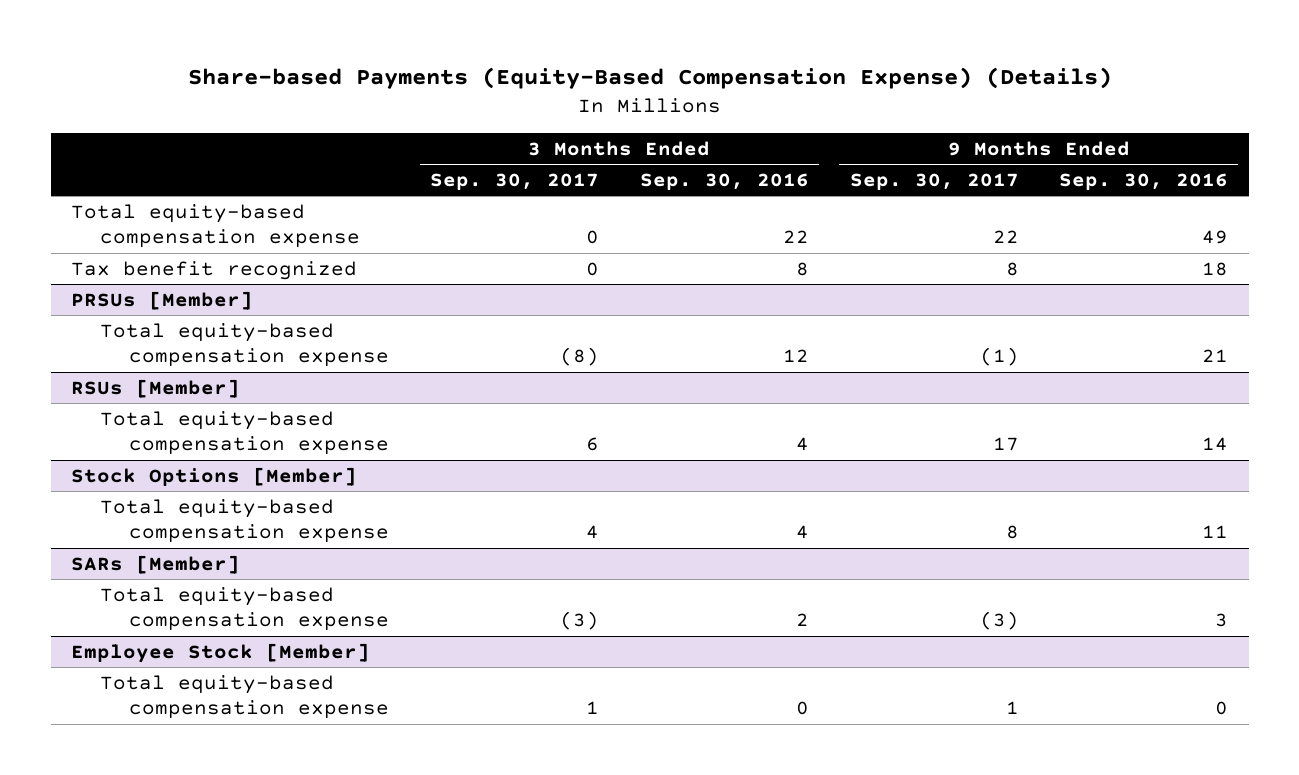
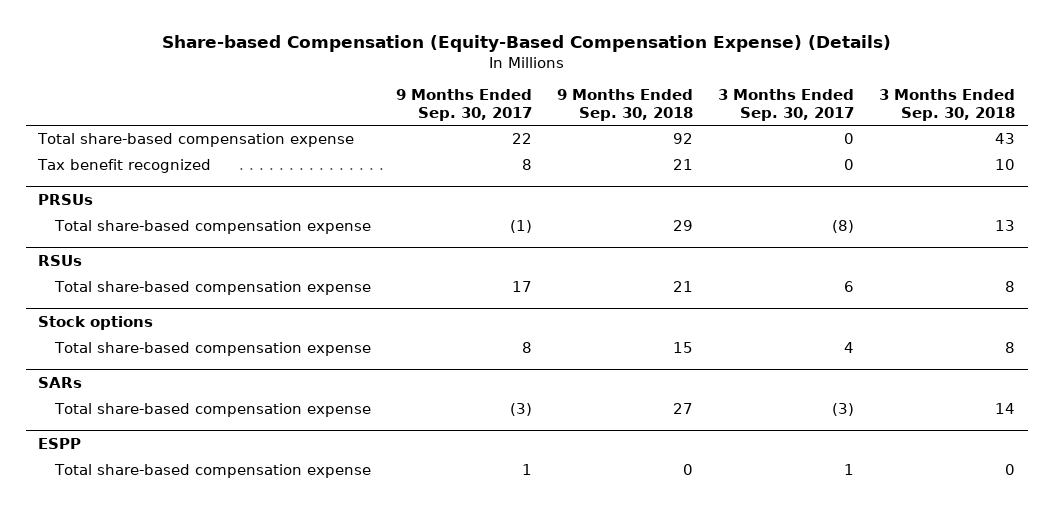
- Share-based Payments (Equity-Based Compensation Expense) (Details)
+ Share-based Compensation (Equity-Based Compensation Expense) (Details)
- | 3 Months Ended Sep. 30, 2017 | 3 Months Ended Sep. 30, 2016 | 9 Months Ended Sep. 30, 2017 | 9 Months Ended Sep. 30, 2016
+ | 9 Months Ended Sep. 30, 2017 | 9 Months Ended Sep. 30, 2018 | 3 Months Ended Sep. 30, 2017 | 3 Months Ended Sep. 30, 2018
- Total equity-based compensation expense | 0 | 22 | 22 | 49
+ Total share-based compensation expense | 22 | 92 | 0 | 43
- PRSUs [Member]
- Total equity-based compensation expense | (8) | 12 | (1) | 21
- RSUs [Member]
- Total equity-based compensation expense | 6 | 4 | 17 | 14
- Stock Options [Member]
- Total equity-based compensation expense | 4 | 4 | 8 | 11
- SARs [Member]
- Total equity-based compensation expense | (3) | 2 | (3) | 3
- Employee Stock [Member]
- Total equity-based compensation expense | 1 | 0 | 1 | 0
+ PRSUs
+ Total share-based compensation expense | (1) | 29 | (8) | 13
+ RSUs
+ Total share-based compensation expense | 17 | 21 | 6 | 8
+ Stock options
+ Total share-based compensation expense | 8 | 15 | 4 | 8
+ SARs
+ Total share-based compensation expense | (3) | 27 | (3) | 14
+ ESPP
+ Total share-based compensation expense | 1 | 0 | 1 | 0

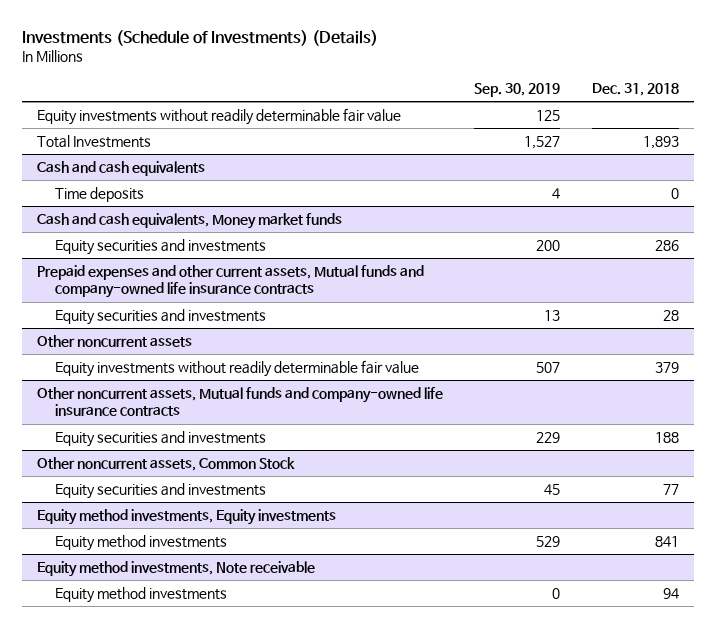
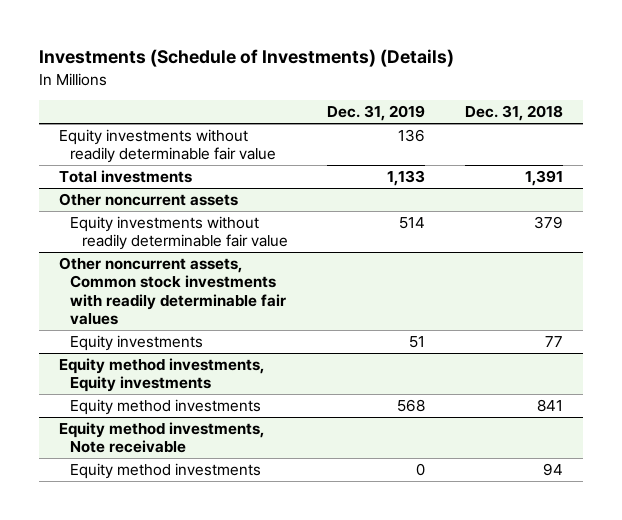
- | Sep. 30, 2019 | Dec. 31, 2018
+ | Dec. 31, 2019 | Dec. 31, 2018
- Total Investments | 1,527 | 1,893
- Cash and cash equivalents
- Time deposits | 4 | 0
- Cash and cash equivalents, Money market funds
- Equity securities and investments | 200 | 286
- Prepaid expenses and other current assets, Mutual funds and company-owned life insurance contracts
- Equity securities and investments | 13 | 28
+ Total investments | 1,133 | 1,391
- Other noncurrent assets, Mutual funds and company-owned life insurance contracts
- Equity securities and investments | 229 | 188
- Other noncurrent assets, Common Stock
- Equity securities and investments | 45 | 77
+ Other noncurrent assets, Common stock investments with readily determinable fair values
+ Equity investments | 51 | 77

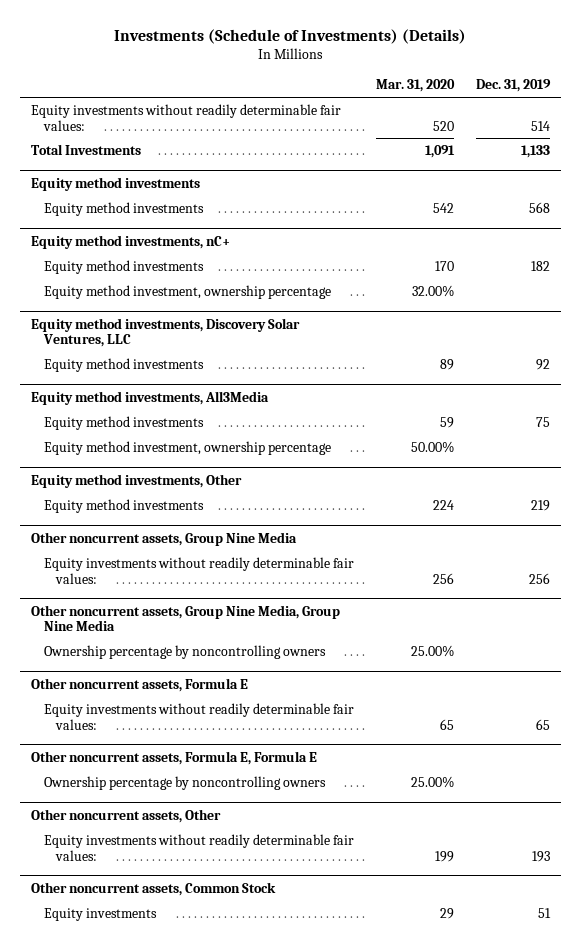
- | Dec. 31, 2019 | Dec. 31, 2018
+ | Mar. 31, 2020 | Dec. 31, 2019
- Equity investments without readily determinable fair value | 136 |
- Total investments | 1,133 | 1,391
- Other noncurrent assets
- Equity investments without readily determinable fair value | 514 | 379
- Other noncurrent assets, Common stock investments with readily determinable fair values
- Equity investments | 51 | 77
- Equity method investments, Equity investments
+ Equity investments without readily determinable fair values: | 520 | 514
+ Total Investments | 1,091 | 1,133
+ Equity method investments
- Equity method investments, Note receivable
- Equity method investments | 0 | 94
+ Equity method investments, nC+
+ Equity method investments | 170 | 182
+ Equity method investment, ownership percentage | 32.00% |
+ Equity method investments, Discovery Solar Ventures, LLC
+ Equity method investments | 89 | 92
+ Equity method investments, All3Media
+ Equity method investments | 59 | 75
+ Equity method investment, ownership percentage | 50.00% |
+ Equity method investments, Other
+ Equity method investments | 224 | 219
+ Other noncurrent assets, Group Nine Media
+ Equity investments without readily determinable fair values: | 256 | 256
+ Other noncurrent assets, Group Nine Media, Group Nine Media
+ Ownership percentage by noncontrolling owners | 25.00% |
+ Other noncurrent assets, Formula E
+ Equity investments without readily determinable fair values: | 65 | 65
+ Other noncurrent assets, Formula E, Formula E
+ Ownership percentage by noncontrolling owners | 25.00% |
+ Other noncurrent assets, Other
+ Equity investments without readily determinable fair values: | 199 | 193
+ Other noncurrent assets, Common Stock
+ Equity investments | 29 | 51

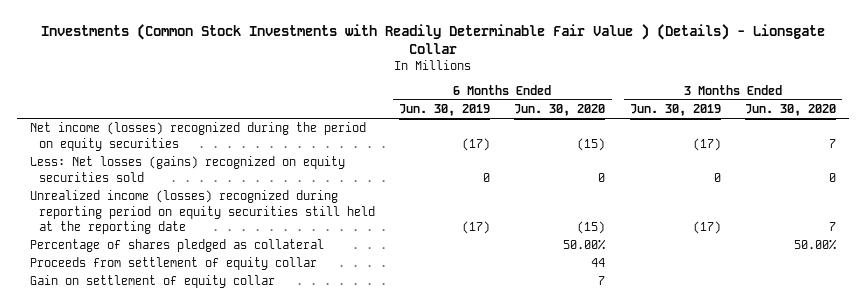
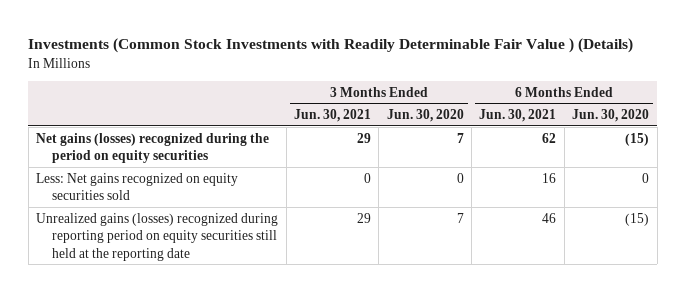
- Investments (Common Stock Investments with Readily Determinable Fair Value ) (Details) - Lionsgate Collar
+ Investments (Common Stock Investments with Readily Determinable Fair Value ) (Details)
- | 6 Months Ended Jun. 30, 2019 | 6 Months Ended Jun. 30, 2020 | 3 Months Ended Jun. 30, 2019 | 3 Months Ended Jun. 30, 2020
+ | 3 Months Ended Jun. 30, 2021 | 3 Months Ended Jun. 30, 2020 | 6 Months Ended Jun. 30, 2021 | 6 Months Ended Jun. 30, 2020
- Net income (losses) recognized during the period on equity securities | (17) | (15) | (17) | 7
- Less: Net losses (gains) recognized on equity securities sold | 0 | 0 | 0 | 0
- Unrealized income (losses) recognized during reporting period on equity securities still held at the reporting date | (17) | (15) | (17) | 7
- Percentage of shares pledged as collateral | | 50.00% | | 50.00%
- Proceeds from settlement of equity collar | | 44 | |
- Gain on settlement of equity collar | | 7 | |
+ Net gains (losses) recognized during the period on equity securities | 29 | 7 | 62 | (15)
+ Less: Net gains recognized on equity securities sold | 0 | 0 | 16 | 0
+ Unrealized gains (losses) recognized during reporting period on equity securities still held at the reporting date | 29 | 7 | 46 | (15)

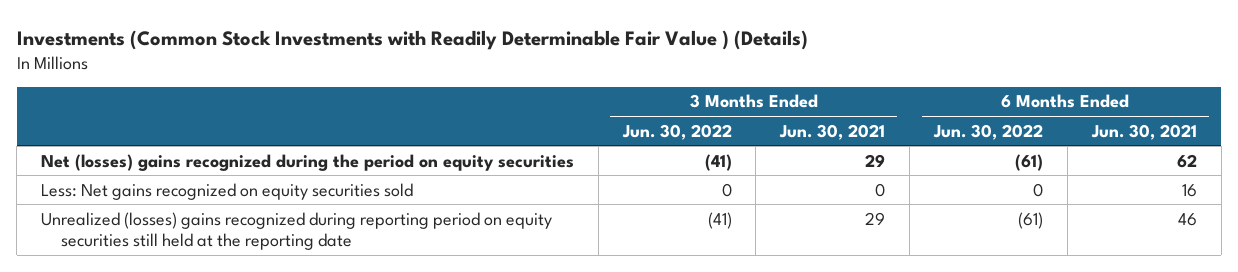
- | 3 Months Ended Jun. 30, 2021 | 3 Months Ended Jun. 30, 2020 | 6 Months Ended Jun. 30, 2021 | 6 Months Ended Jun. 30, 2020
+ | 3 Months Ended Jun. 30, 2022 | 3 Months Ended Jun. 30, 2021 | 6 Months Ended Jun. 30, 2022 | 6 Months Ended Jun. 30, 2021
- Net gains (losses) recognized during the period on equity securities | 29 | 7 | 62 | (15)
+ Net (losses) gains recognized during the period on equity securities | (41) | 29 | (61) | 62
- Unrealized gains (losses) recognized during reporting period on equity securities still held at the reporting date | 29 | 7 | 46 | (15)
+ Unrealized (losses) gains recognized during reporting period on equity securities still held at the reporting date | (41) | 29 | (61) | 46

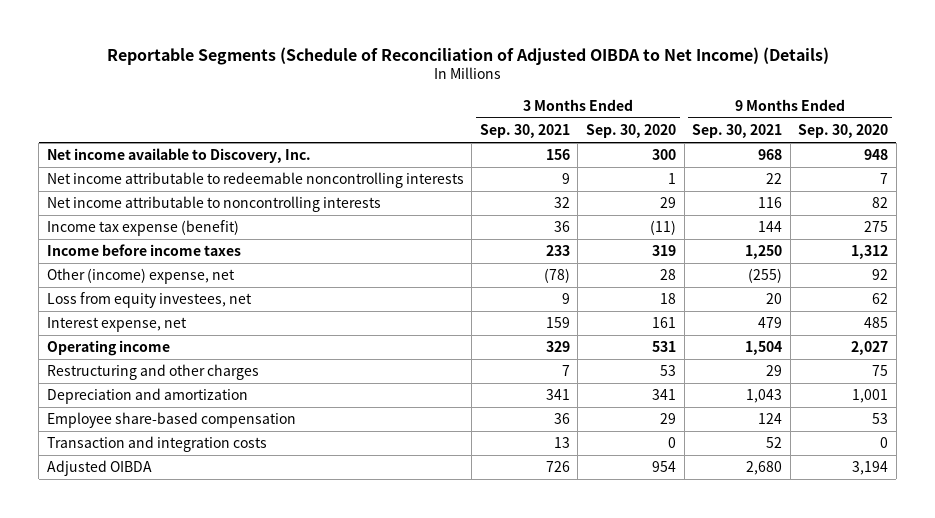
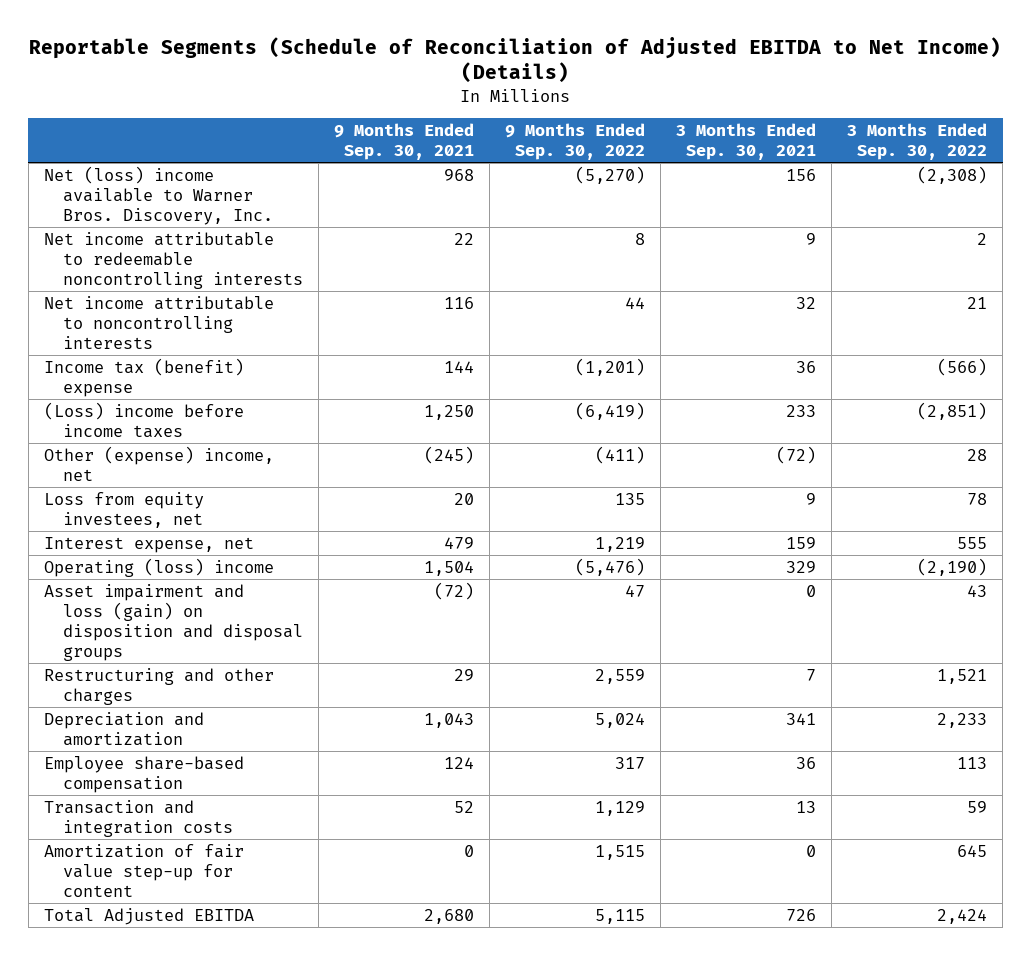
- Reportable Segments (Schedule of Reconciliation of Adjusted OIBDA to Net Income) (Details)
+ Reportable Segments (Schedule of Reconciliation of Adjusted EBITDA to Net Income) (Details)
- | 3 Months Ended Sep. 30, 2021 | 3 Months Ended Sep. 30, 2020 | 9 Months Ended Sep. 30, 2021 | 9 Months Ended Sep. 30, 2020
+ | 9 Months Ended Sep. 30, 2021 | 9 Months Ended Sep. 30, 2022 | 3 Months Ended Sep. 30, 2021 | 3 Months Ended Sep. 30, 2022
- Net income available to Discovery, Inc. | 156 | 300 | 968 | 948
+ Net (loss) income available to Warner Bros. Discovery, Inc. | 968 | (5,270) | 156 | (2,308)
- Income tax expense (benefit) | 36 | (11) | 144 | 275
- Income before income taxes | 233 | 319 | 1,250 | 1,312
- Other (income) expense, net | (78) | 28 | (255) | 92
+ Income tax (benefit) expense | 144 | (1,201) | 36 | (566)
+ (Loss) income before income taxes | 1,250 | (6,419) | 233 | (2,851)
+ Other (expense) income, net | (245) | (411) | (72) | 28
- Operating income | 329 | 531 | 1,504 | 2,027
+ Operating (loss) income | 1,504 | (5,476) | 329 | (2,190)
+ Asset impairment and loss (gain) on disposition and disposal groups | (72) | 47 | 0 | 43
- Adjusted OIBDA | 726 | 954 | 2,680 | 3,194
+ Amortization of fair value step-up for content | 0 | 1,515 | 0 | 645
+ Total Adjusted EBITDA | 2,680 | 5,115 | 726 | 2,424

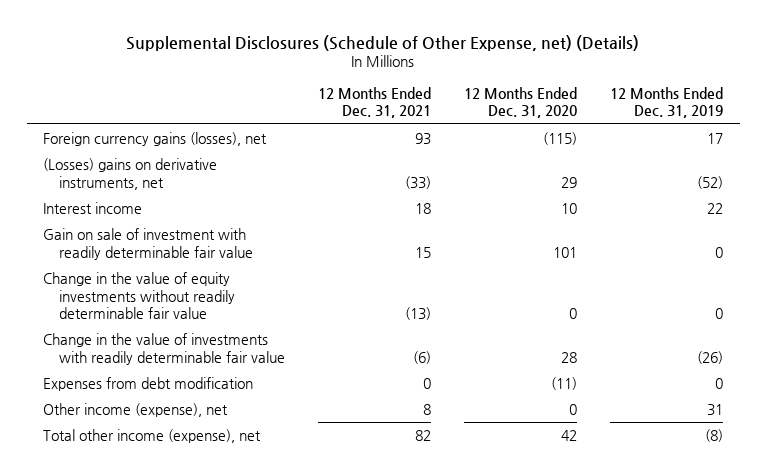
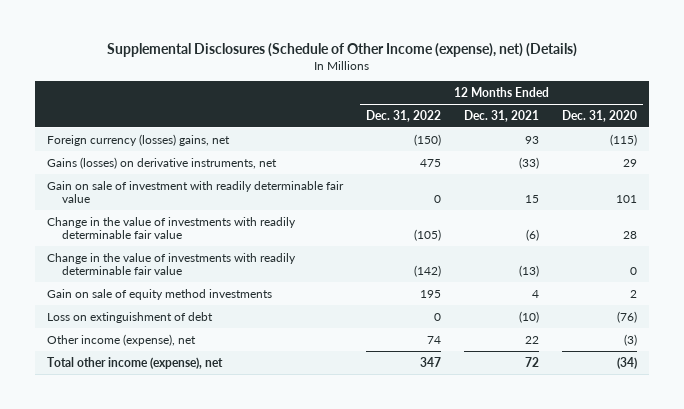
- Supplemental Disclosures (Schedule of Other Expense, net) (Details)
+ Supplemental Disclosures (Schedule of Other Income (expense), net) (Details)
- | 12 Months Ended Dec. 31, 2021 | 12 Months Ended Dec. 31, 2020 | 12 Months Ended Dec. 31, 2019
+ | 12 Months Ended Dec. 31, 2022 | 12 Months Ended Dec. 31, 2021 | 12 Months Ended Dec. 31, 2020
- Foreign currency gains (losses), net | 93 | (115) | 17
- (Losses) gains on derivative instruments, net | (33) | 29 | (52)
- Interest income | 18 | 10 | 22
+ Foreign currency (losses) gains, net | (150) | 93 | (115)
+ Gains (losses) on derivative instruments, net | 475 | (33) | 29
- Change in the value of equity investments without readily determinable fair value | (13) | 0 | 0
- Expenses from debt modification | 0 | (11) | 0
- Other income (expense), net | 8 | 0 | 31
- Total other income (expense), net | 82 | 42 | (8)
+ Change in the value of investments with readily determinable fair value | (142) | (13) | 0
+ Gain on sale of equity method investments | 195 | 4 | 2
+ Loss on extinguishment of debt | 0 | (10) | (76)
+ Other income (expense), net | 74 | 22 | (3)
+ Total other income (expense), net | 347 | 72 | (34)

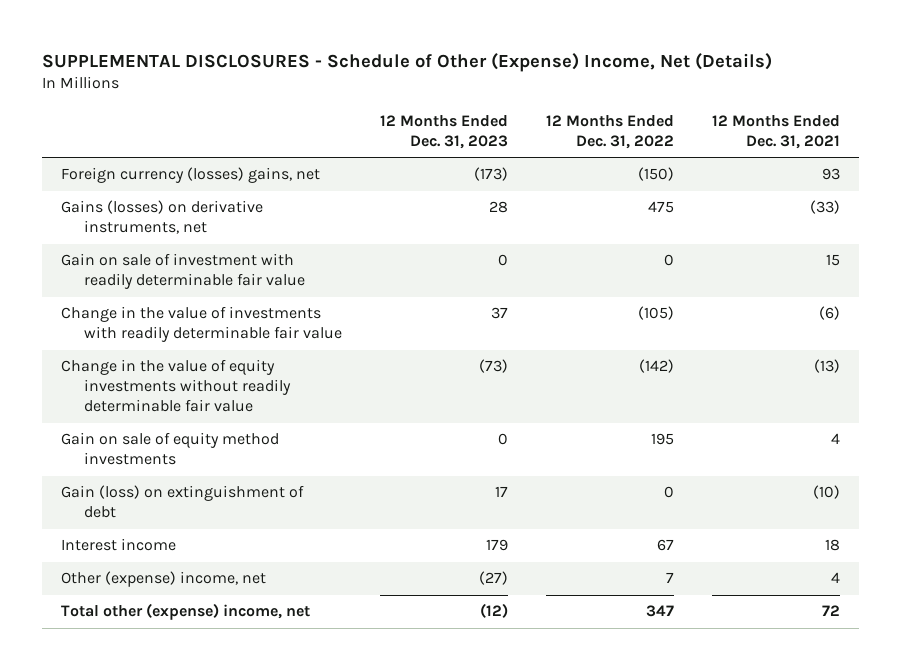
- Supplemental Disclosures (Schedule of Other Income (expense), net) (Details)
+ SUPPLEMENTAL DISCLOSURES - Schedule of Other (Expense) Income, Net (Details)
- | 12 Months Ended Dec. 31, 2022 | 12 Months Ended Dec. 31, 2021 | 12 Months Ended Dec. 31, 2020
+ | 12 Months Ended Dec. 31, 2023 | 12 Months Ended Dec. 31, 2022 | 12 Months Ended Dec. 31, 2021
- Change in the value of investments with readily determinable fair value | (142) | (13) | 0
+ Change in the value of equity investments without readily determinable fair value | (73) | (142) | (13)
- Loss on extinguishment of debt | 0 | (10) | (76)
- Other income (expense), net | 74 | 22 | (3)
- Total other income (expense), net | 347 | 72 | (34)
+ Gain (loss) on extinguishment of debt | 17 | 0 | (10)
+ Interest income | 179 | 67 | 18
+ Other (expense) income, net | (27) | 7 | 4
+ Total other (expense) income, net | (12) | 347 | 72

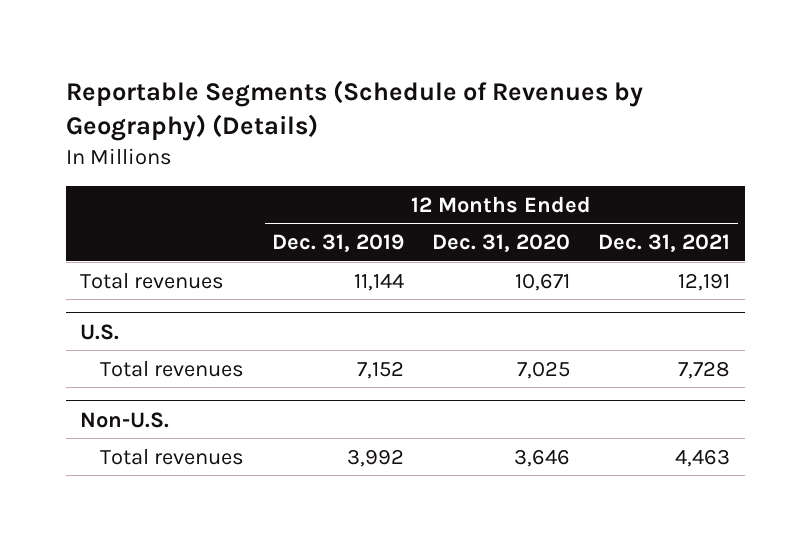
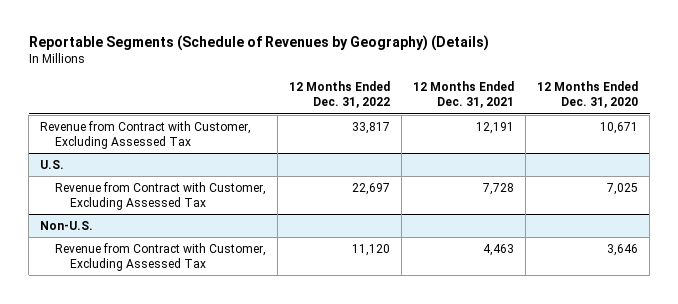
- | 12 Months Ended Dec. 31, 2019 | 12 Months Ended Dec. 31, 2020 | 12 Months Ended Dec. 31, 2021
+ | 12 Months Ended Dec. 31, 2022 | 12 Months Ended Dec. 31, 2021 | 12 Months Ended Dec. 31, 2020
- Total revenues | 11,144 | 10,671 | 12,191
+ Revenue from Contract with Customer, Excluding Assessed Tax | 33,817 | 12,191 | 10,671
@ U.S.
- Total revenues | 7,152 | 7,025 | 7,728
+ Revenue from Contract with Customer, Excluding Assessed Tax | 22,697 | 7,728 | 7,025
@ Non-U.S.
- Total revenues | 3,992 | 3,646 | 4,463
+ Revenue from Contract with Customer, Excluding Assessed Tax | 11,120 | 4,463 | 3,646

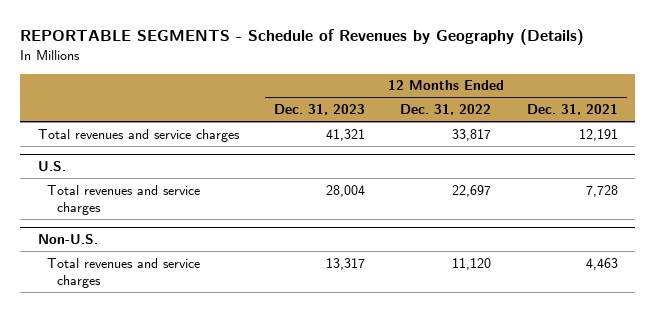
- Reportable Segments (Schedule of Revenues by Geography) (Details)
+ REPORTABLE SEGMENTS - Schedule of Revenues by Geography (Details)
- | 12 Months Ended Dec. 31, 2022 | 12 Months Ended Dec. 31, 2021 | 12 Months Ended Dec. 31, 2020
+ | 12 Months Ended Dec. 31, 2023 | 12 Months Ended Dec. 31, 2022 | 12 Months Ended Dec. 31, 2021
- Revenue from Contract with Customer, Excluding Assessed Tax | 33,817 | 12,191 | 10,671
+ Total revenues and service charges | 41,321 | 33,817 | 12,191
@ U.S.
- Revenue from Contract with Customer, Excluding Assessed Tax | 22,697 | 7,728 | 7,025
+ Total revenues and service charges | 28,004 | 22,697 | 7,728
@ Non-U.S.
- Revenue from Contract with Customer, Excluding Assessed Tax | 11,120 | 4,463 | 3,646
+ Total revenues and service charges | 13,317 | 11,120 | 4,463

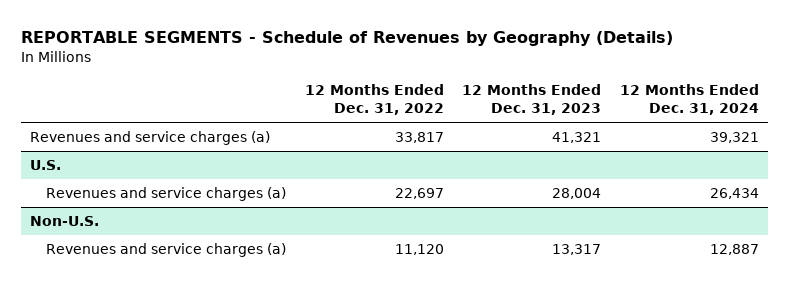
- | 12 Months Ended Dec. 31, 2023 | 12 Months Ended Dec. 31, 2022 | 12 Months Ended Dec. 31, 2021
+ | 12 Months Ended Dec. 31, 2022 | 12 Months Ended Dec. 31, 2023 | 12 Months Ended Dec. 31, 2024
- Total revenues and service charges | 41,321 | 33,817 | 12,191
+ Revenues and service charges (a) | 33,817 | 41,321 | 39,321
@ U.S.
- Total revenues and service charges | 28,004 | 22,697 | 7,728
+ Revenues and service charges (a) | 22,697 | 28,004 | 26,434
@ Non-U.S.
- Total revenues and service charges | 13,317 | 11,120 | 4,463
+ Revenues and service charges (a) | 11,120 | 13,317 | 12,887

